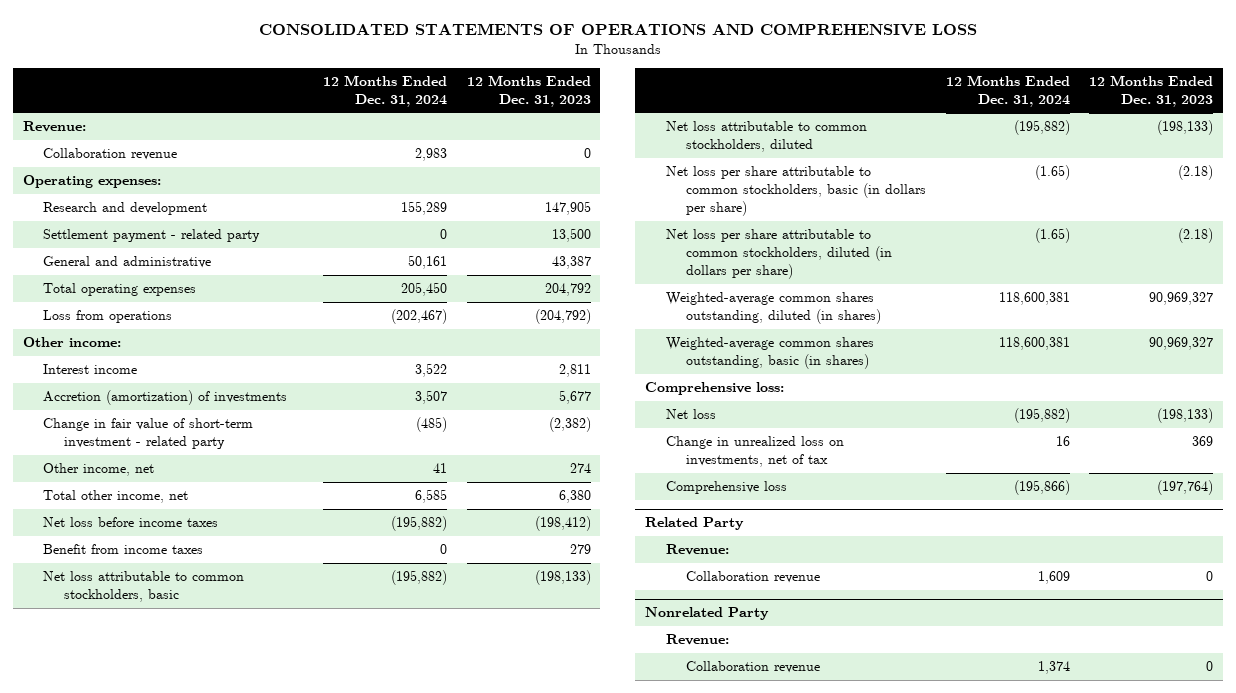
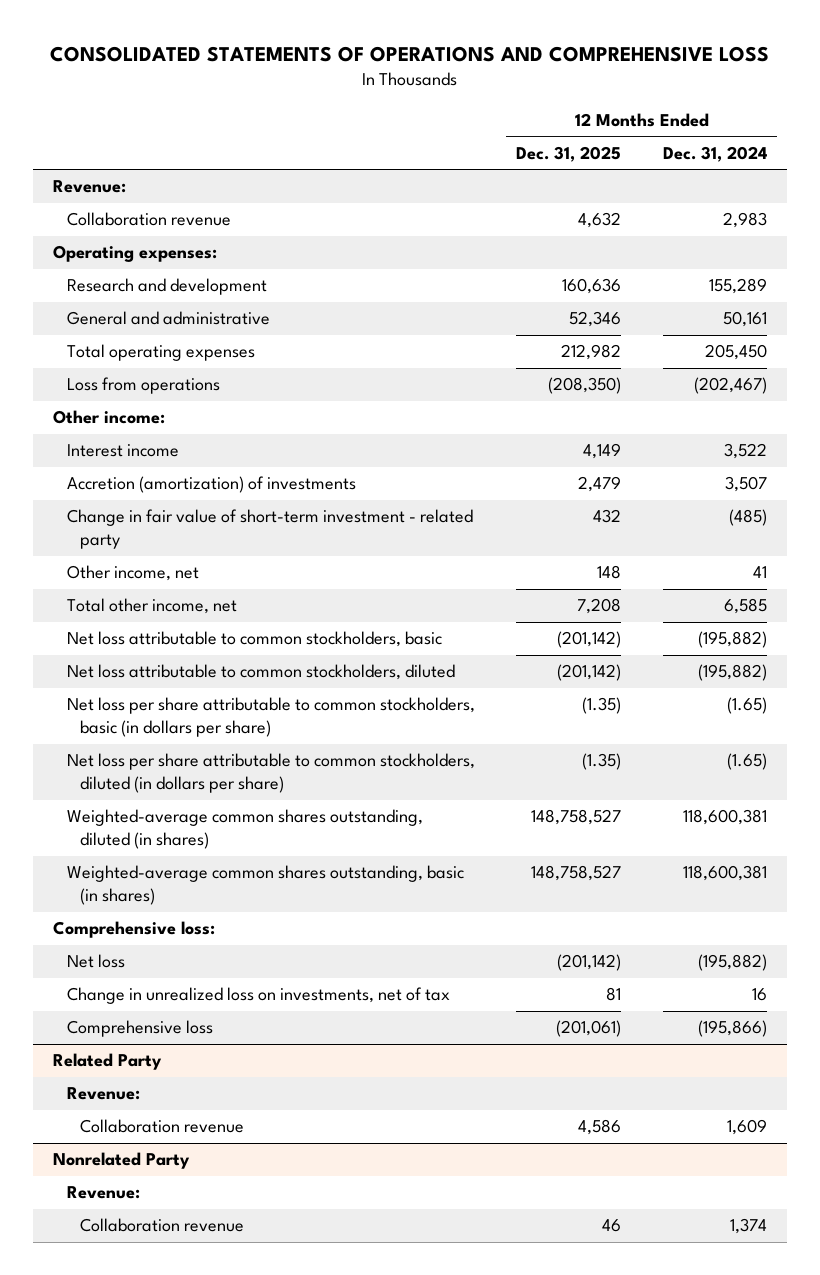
- | 12 Months Ended Dec. 31, 2024 | 12 Months Ended Dec. 31, 2023
+ | 12 Months Ended Dec. 31, 2025 | 12 Months Ended Dec. 31, 2024
- Settlement payment - related party | 0 | 13,500
- Net loss before income taxes | (195,882) | (198,412)
- Benefit from income taxes | 0 | 279

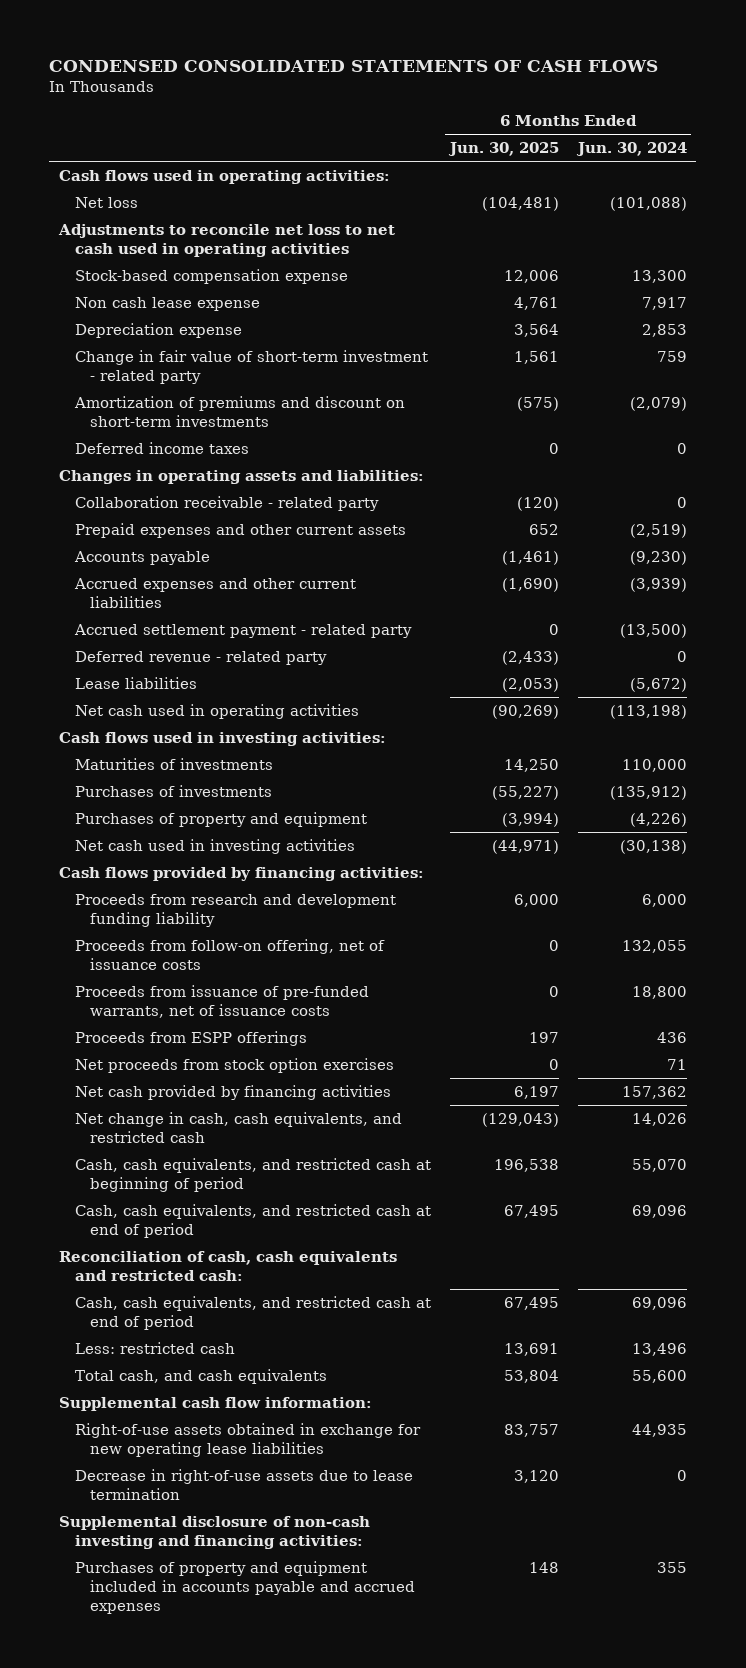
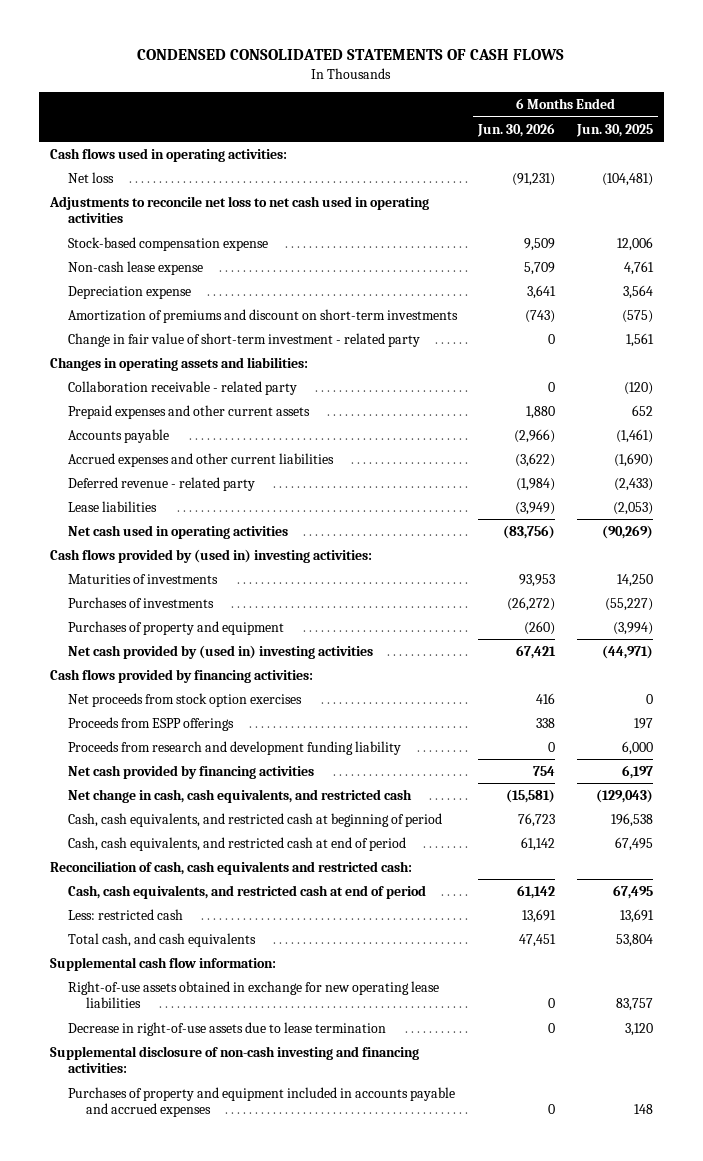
- | 6 Months Ended Jun. 30, 2025 | 6 Months Ended Jun. 30, 2024
+ | 6 Months Ended Jun. 30, 2026 | 6 Months Ended Jun. 30, 2025
- Non cash lease expense | 4,761 | 7,917
+ Non-cash lease expense | 5,709 | 4,761
- Deferred income taxes | 0 | 0
moved down: Change in fair value of short-term investment - related party | 0 | 1,561
- Accrued settlement payment - related party | 0 | (13,500)
- Cash flows used in investing activities:
+ Cash flows provided by (used in) investing activities:
- Net cash used in investing activities | (44,971) | (30,138)
+ Net cash provided by (used in) investing activities | 67,421 | (44,971)
- Proceeds from follow-on offering, net of issuance costs | 0 | 132,055
- Proceeds from issuance of pre-funded warrants, net of issuance costs | 0 | 18,800
moved down: Proceeds from ESPP offerings | 338 | 197
moved down: Proceeds from research and development funding liability | 0 | 6,000

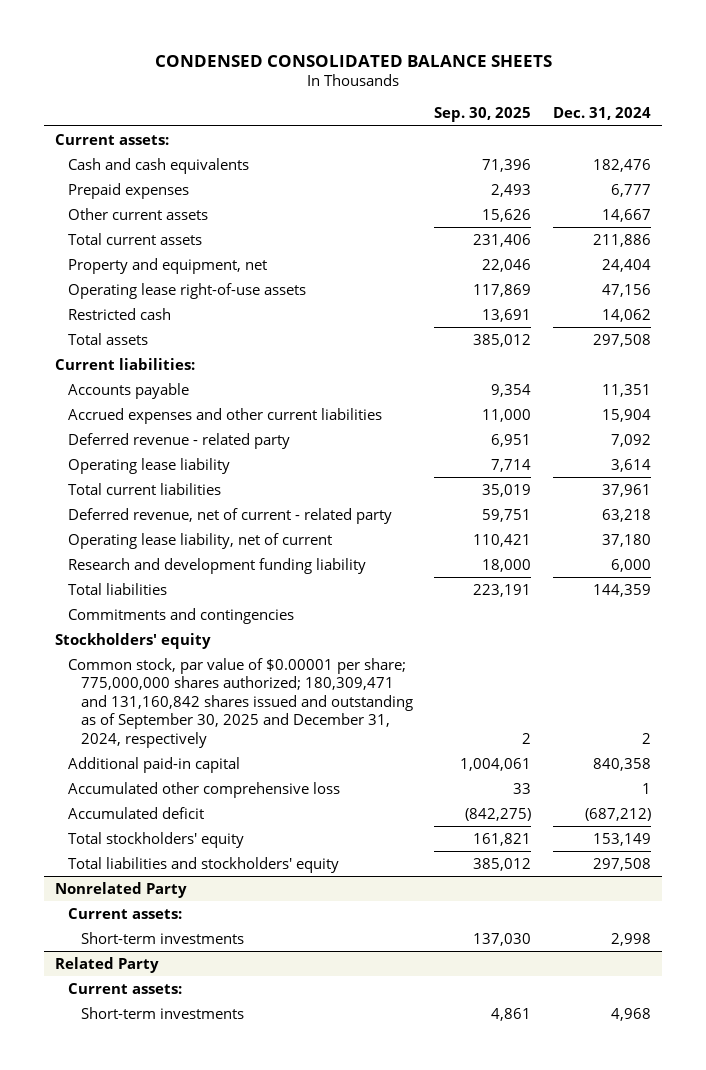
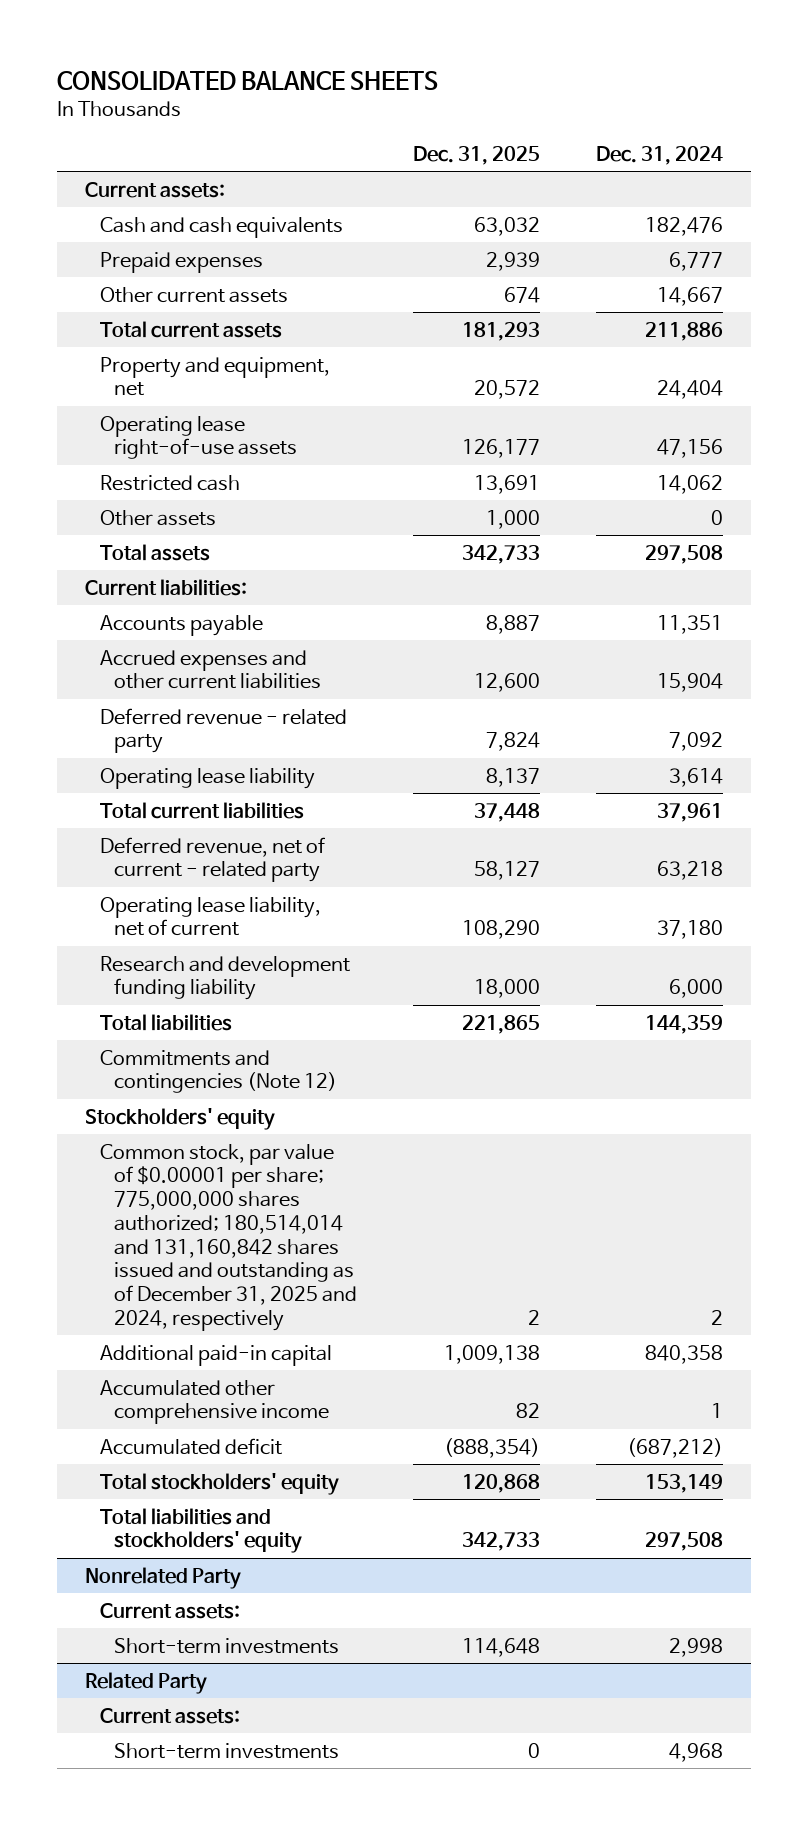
- CONDENSED CONSOLIDATED BALANCE SHEETS
+ CONSOLIDATED BALANCE SHEETS
- | Sep. 30, 2025 | Dec. 31, 2024
+ | Dec. 31, 2025 | Dec. 31, 2024
+ Other assets | 1,000 | 0
- Commitments and contingencies
+ Commitments and contingencies (Note 12)
- Common stock, par value of $0.00001 per share; 775,000,000 shares authorized; 180,309,471 and 131,160,842 shares issued and outstanding as of September 30, 2025 and December 31, 2024, respectively | 2 | 2
+ Common stock, par value of $0.00001 per share; 775,000,000 shares authorized; 180,514,014 and 131,160,842 shares issued and outstanding as of December 31, 2025 and 2024, respectively | 2 | 2
- Accumulated other comprehensive loss | 33 | 1
+ Accumulated other comprehensive income | 82 | 1

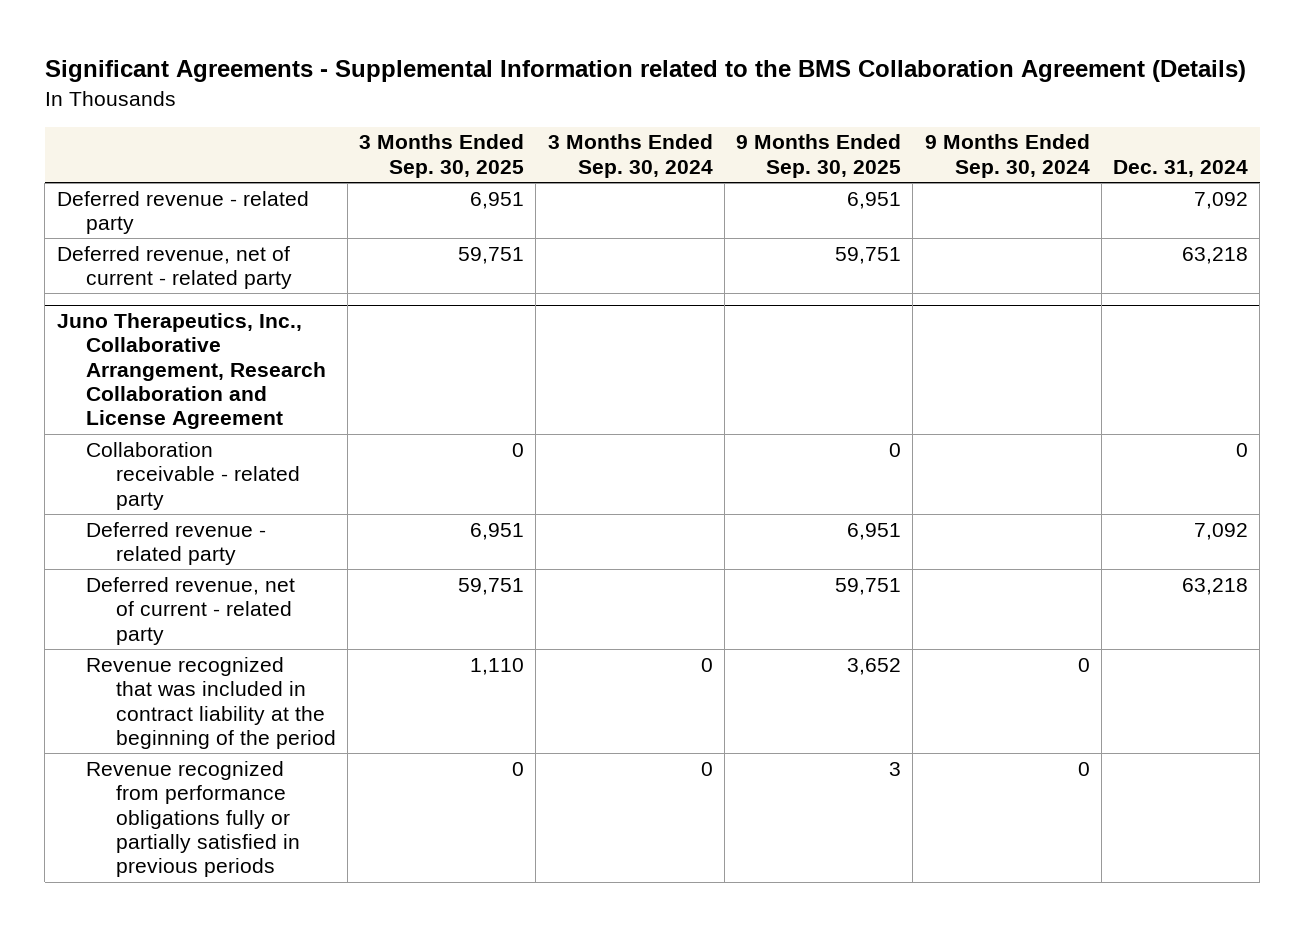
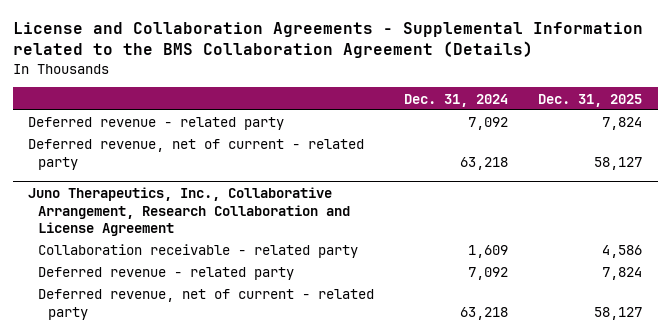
- Significant Agreements - Supplemental Information related to the BMS Collaboration Agreement (Details)
+ License and Collaboration Agreements - Supplemental Information related to the BMS Collaboration Agreement (Details)
- | 3 Months Ended Sep. 30, 2025 | 3 Months Ended Sep. 30, 2024 | 9 Months Ended Sep. 30, 2025 | 9 Months Ended Sep. 30, 2024 | Dec. 31, 2024
+ | Dec. 31, 2024 | Dec. 31, 2025
@ Juno Therapeutics, Inc., Collaborative Arrangement, Research Collaboration and License Agreement
- Collaboration receivable - related party | 0 | | 0 | | 0
+ Collaboration receivable - related party | 1,609 | 4,586
- Revenue recognized that was included in contract liability at the beginning of the period | 1,110 | 0 | 3,652 | 0 |
- Revenue recognized from performance obligations fully or partially satisfied in previous periods | 0 | 0 | 3 | 0 |

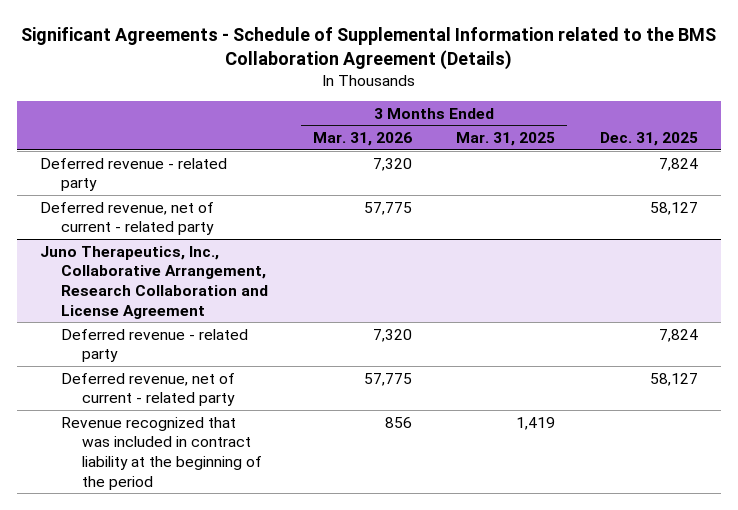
- License and Collaboration Agreements - Supplemental Information related to the BMS Collaboration Agreement (Details)
+ Significant Agreements - Schedule of Supplemental Information related to the BMS Collaboration Agreement (Details)
- | Dec. 31, 2024 | Dec. 31, 2025
+ | 3 Months Ended Mar. 31, 2026 | 3 Months Ended Mar. 31, 2025 | Dec. 31, 2025
@ Juno Therapeutics, Inc., Collaborative Arrangement, Research Collaboration and License Agreement
- Collaboration receivable - related party | 1,609 | 4,586
+ Revenue recognized that was included in contract liability at the beginning of the period | 856 | 1,419 |

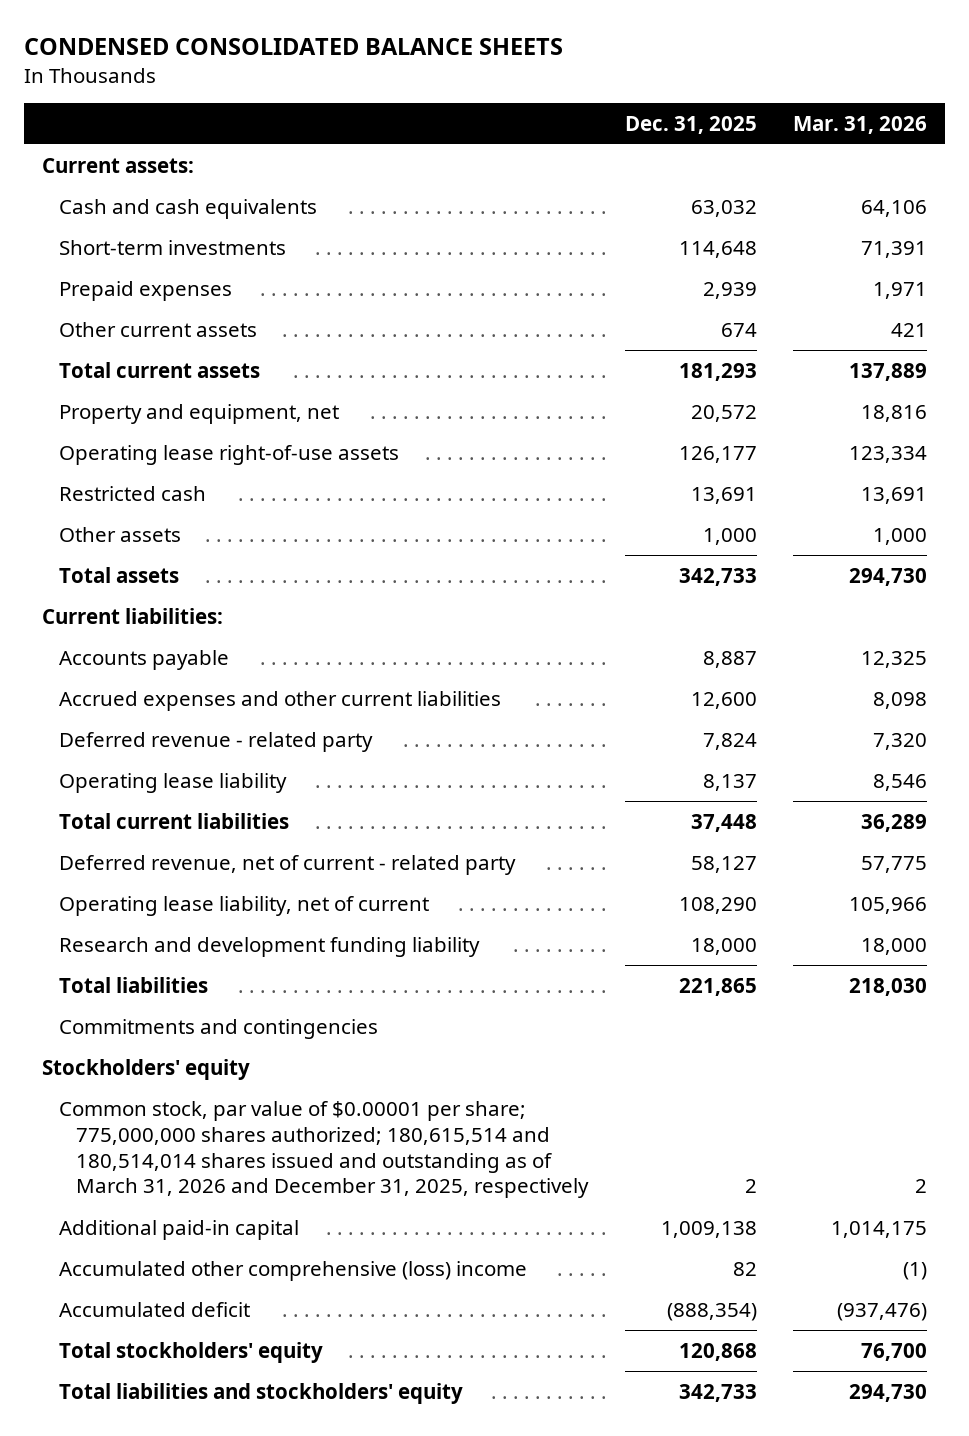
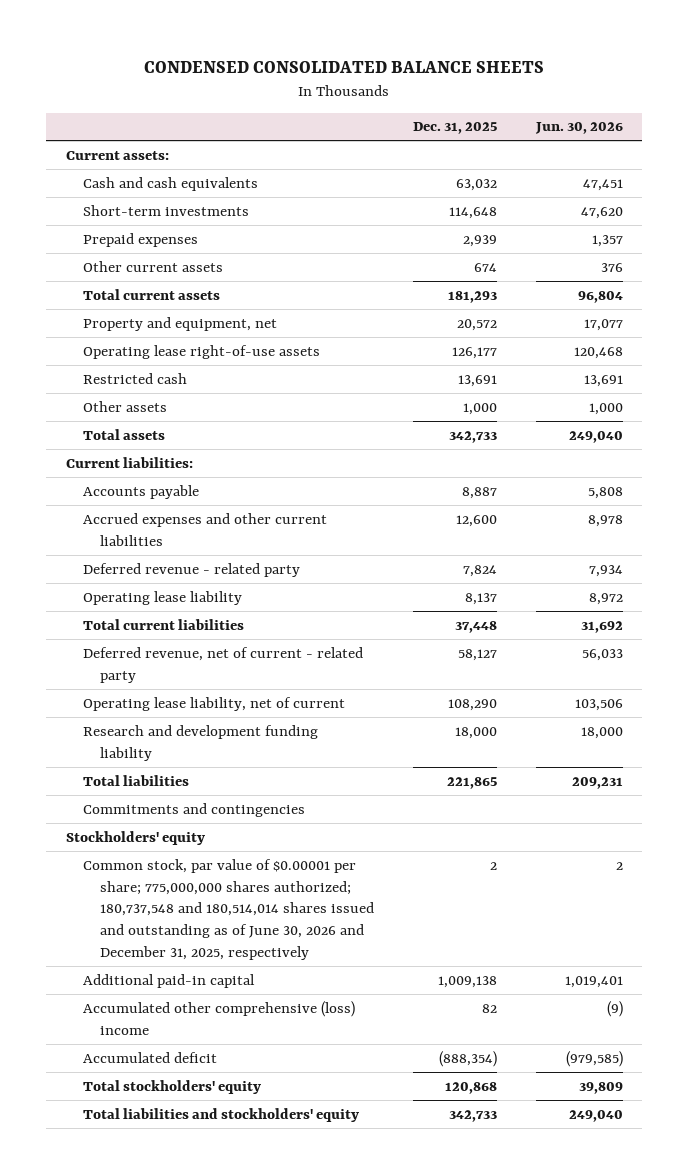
- | Dec. 31, 2025 | Mar. 31, 2026
+ | Dec. 31, 2025 | Jun. 30, 2026
- Common stock, par value of $0.00001 per share; 775,000,000 shares authorized; 180,615,514 and 180,514,014 shares issued and outstanding as of March 31, 2026 and December 31, 2025, respectively | 2 | 2
+ Common stock, par value of $0.00001 per share; 775,000,000 shares authorized; 180,737,548 and 180,514,014 shares issued and outstanding as of June 30, 2026 and December 31, 2025, respectively | 2 | 2

